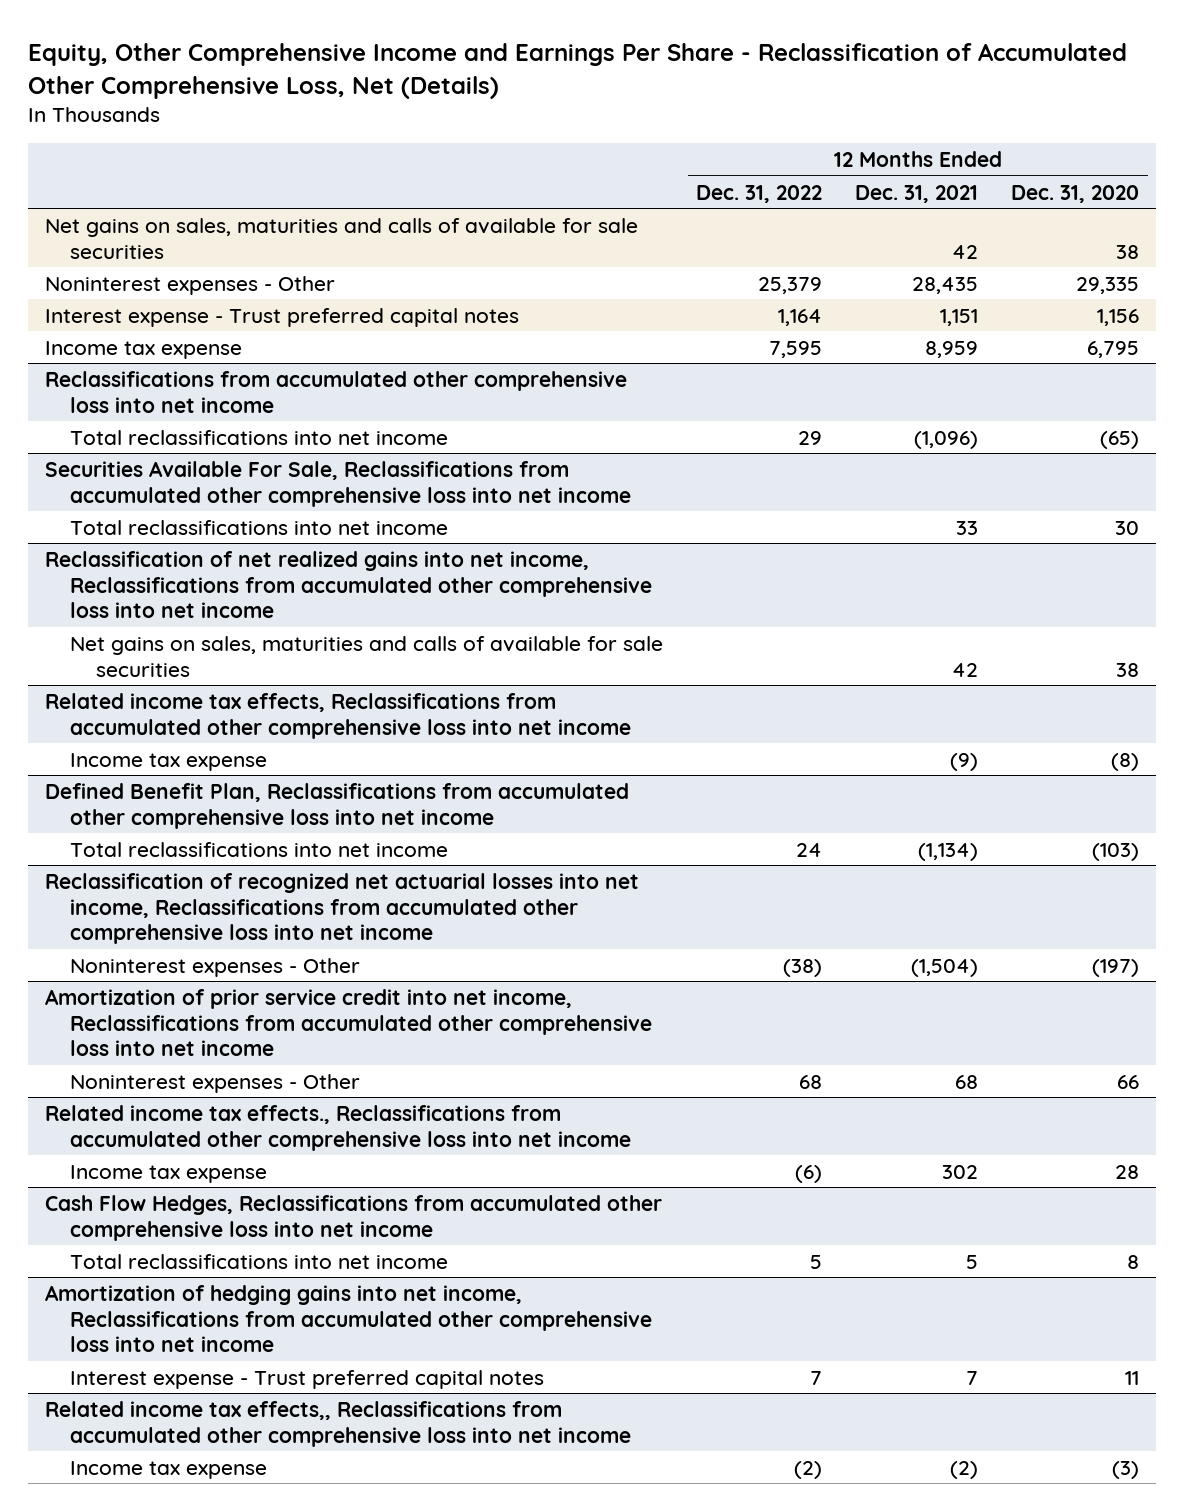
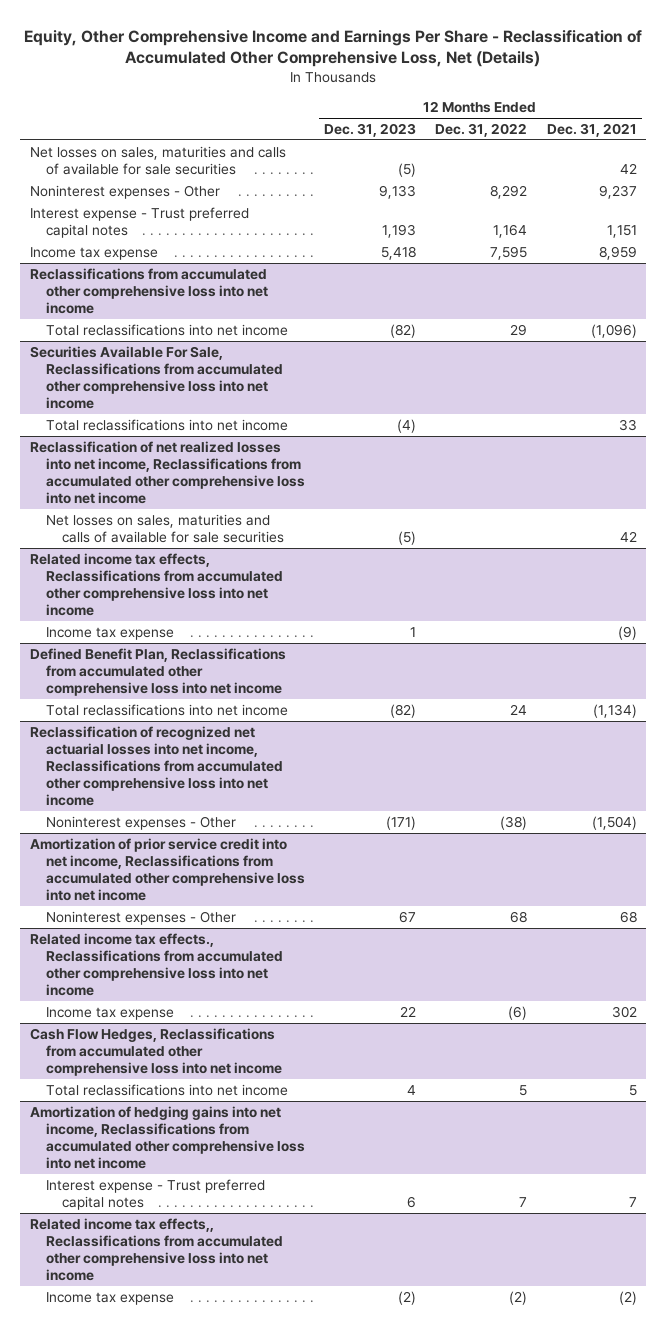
- | 12 Months Ended Dec. 31, 2022 | 12 Months Ended Dec. 31, 2021 | 12 Months Ended Dec. 31, 2020
+ | 12 Months Ended Dec. 31, 2023 | 12 Months Ended Dec. 31, 2022 | 12 Months Ended Dec. 31, 2021
- Net gains on sales, maturities and calls of available for sale securities | | 42 | 38
- Noninterest expenses - Other | 25,379 | 28,435 | 29,335
+ Net losses on sales, maturities and calls of available for sale securities | (5) | | 42
+ Noninterest expenses - Other | 9,133 | 8,292 | 9,237
- Reclassification of net realized gains into net income, Reclassifications from accumulated other comprehensive loss into net income
- Net gains on sales, maturities and calls of available for sale securities | | 42 | 38
+ Reclassification of net realized losses into net income, Reclassifications from accumulated other comprehensive loss into net income
+ Net losses on sales, maturities and calls of available for sale securities | (5) | | 42

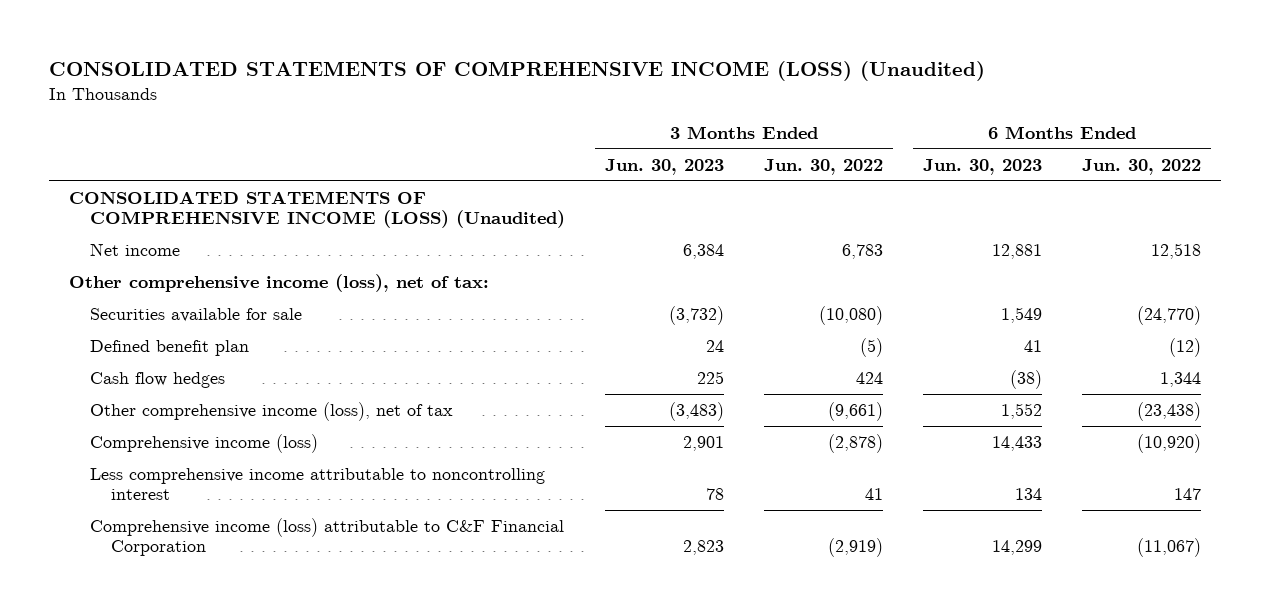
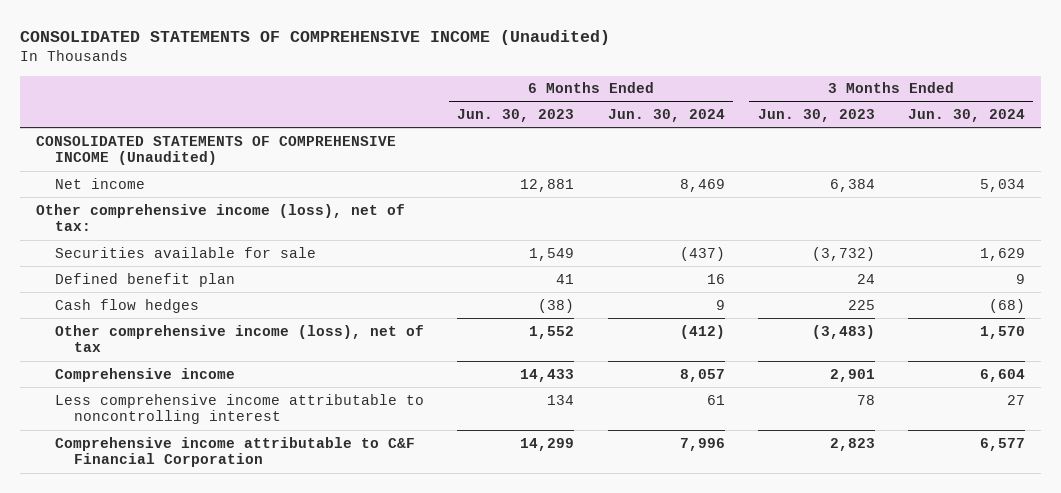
- CONSOLIDATED STATEMENTS OF COMPREHENSIVE INCOME (LOSS) (Unaudited)
+ CONSOLIDATED STATEMENTS OF COMPREHENSIVE INCOME (Unaudited)
- | 3 Months Ended Jun. 30, 2023 | 3 Months Ended Jun. 30, 2022 | 6 Months Ended Jun. 30, 2023 | 6 Months Ended Jun. 30, 2022
+ | 6 Months Ended Jun. 30, 2023 | 6 Months Ended Jun. 30, 2024 | 3 Months Ended Jun. 30, 2023 | 3 Months Ended Jun. 30, 2024
- CONSOLIDATED STATEMENTS OF COMPREHENSIVE INCOME (LOSS) (Unaudited)
+ CONSOLIDATED STATEMENTS OF COMPREHENSIVE INCOME (Unaudited)
- Comprehensive income (loss) | 2,901 | (2,878) | 14,433 | (10,920)
+ Comprehensive income | 14,433 | 8,057 | 2,901 | 6,604
- Comprehensive income (loss) attributable to C&F Financial Corporation | 2,823 | (2,919) | 14,299 | (11,067)
+ Comprehensive income attributable to C&F Financial Corporation | 14,299 | 7,996 | 2,823 | 6,577

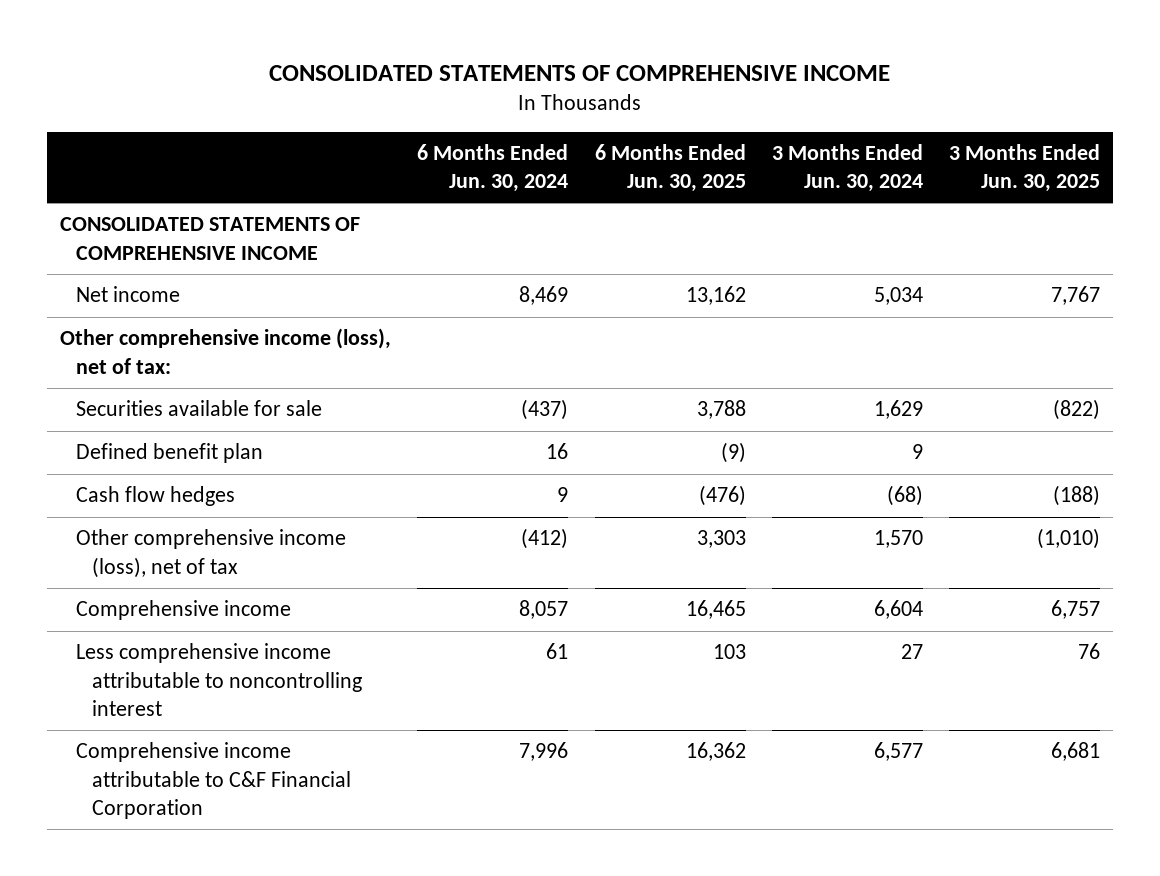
- CONSOLIDATED STATEMENTS OF COMPREHENSIVE INCOME (Unaudited)
+ CONSOLIDATED STATEMENTS OF COMPREHENSIVE INCOME
- | 6 Months Ended Jun. 30, 2023 | 6 Months Ended Jun. 30, 2024 | 3 Months Ended Jun. 30, 2023 | 3 Months Ended Jun. 30, 2024
+ | 6 Months Ended Jun. 30, 2024 | 6 Months Ended Jun. 30, 2025 | 3 Months Ended Jun. 30, 2024 | 3 Months Ended Jun. 30, 2025
- CONSOLIDATED STATEMENTS OF COMPREHENSIVE INCOME (Unaudited)
+ CONSOLIDATED STATEMENTS OF COMPREHENSIVE INCOME

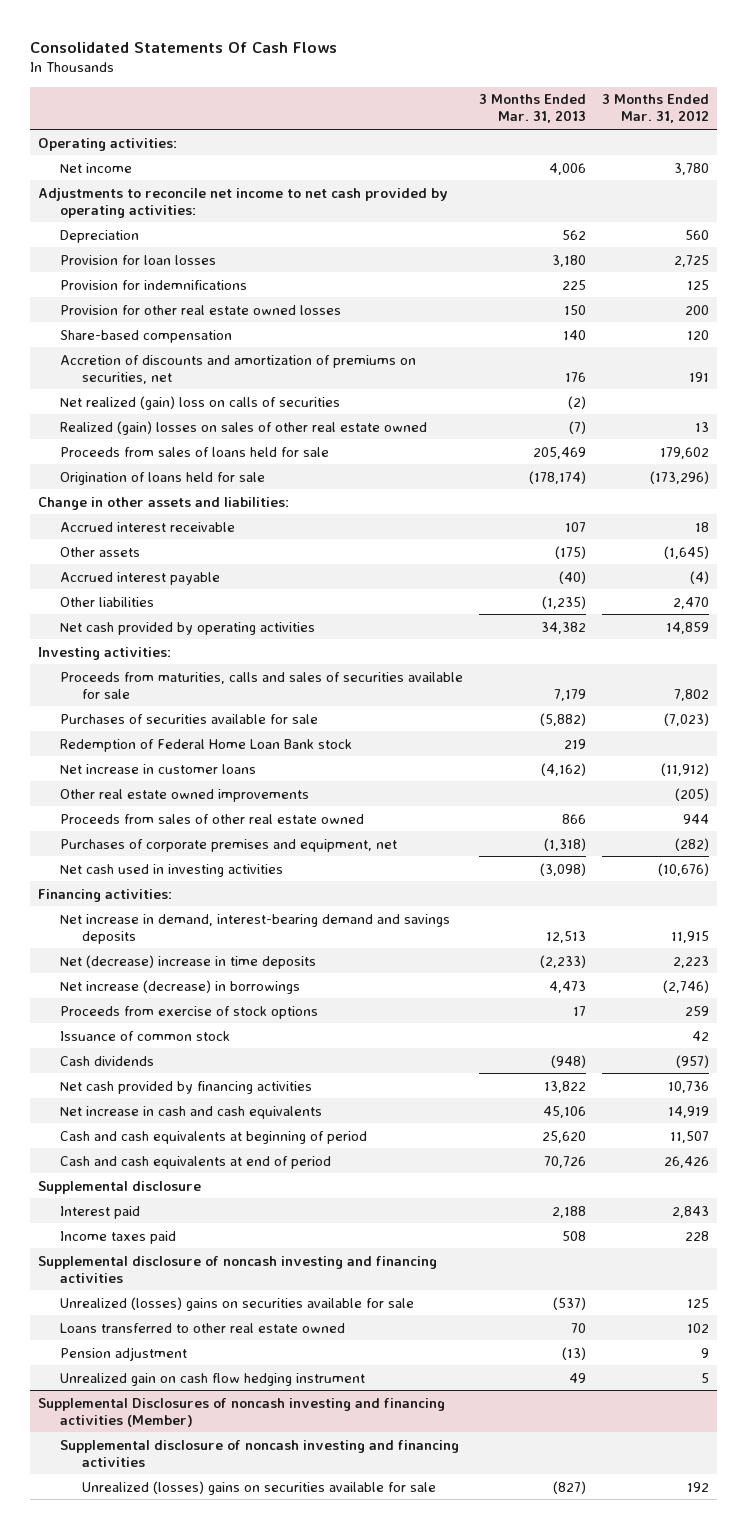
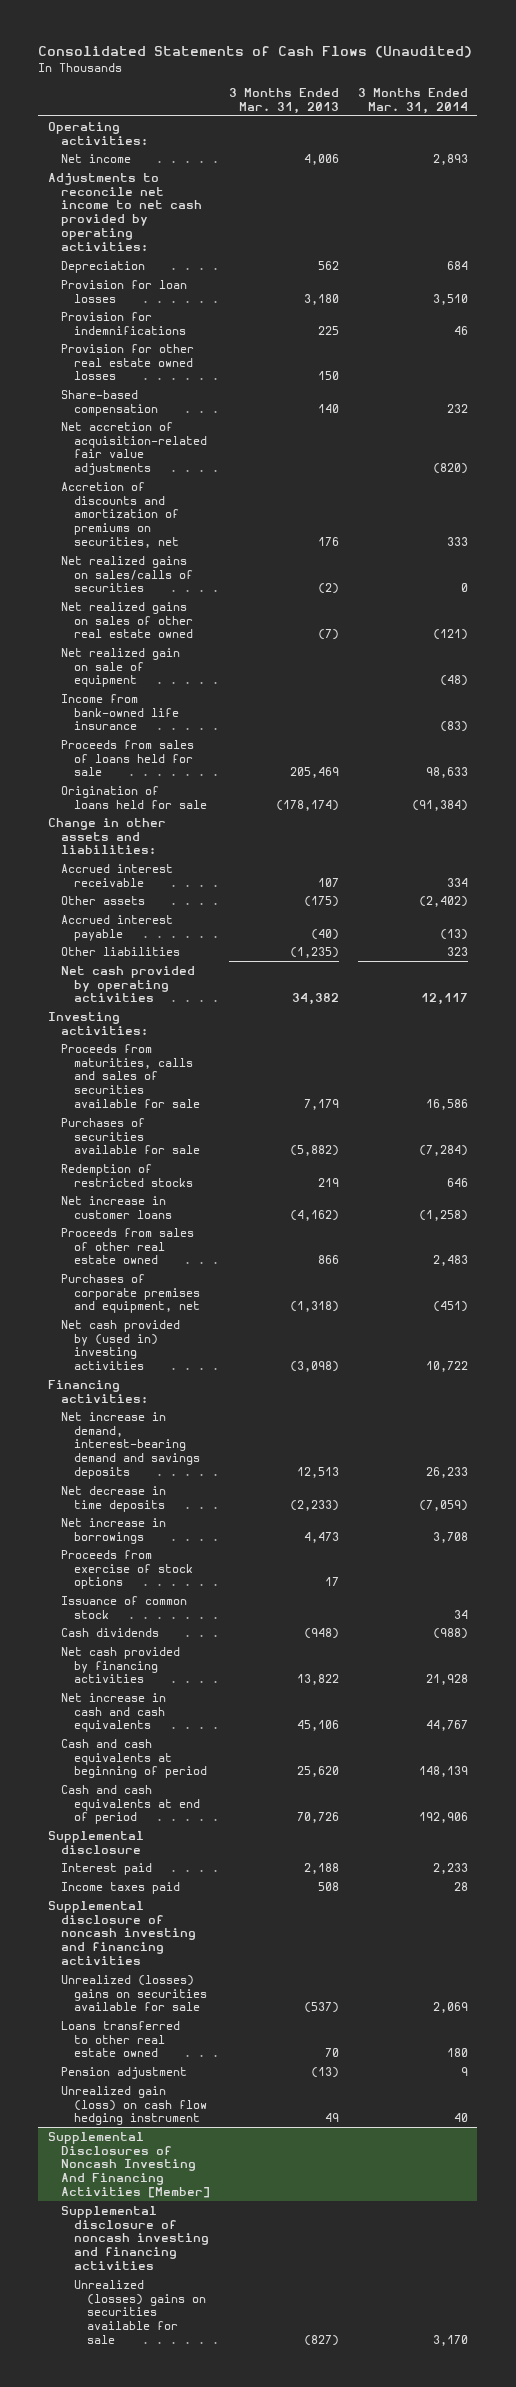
- Consolidated Statements Of Cash Flows
+ Consolidated Statements of Cash Flows (Unaudited)
- | 3 Months Ended Mar. 31, 2013 | 3 Months Ended Mar. 31, 2012
+ | 3 Months Ended Mar. 31, 2013 | 3 Months Ended Mar. 31, 2014
+ Net accretion of acquisition-related fair value adjustments | | (820)
- Net realized (gain) loss on calls of securities | (2) |
- Realized (gain) losses on sales of other real estate owned | (7) | 13
+ Net realized gains on sales/calls of securities | (2) | 0
+ Net realized gains on sales of other real estate owned | (7) | (121)
+ Net realized gain on sale of equipment | | (48)
+ Income from bank-owned life insurance | | (83)
- Redemption of Federal Home Loan Bank stock | 219 |
+ Redemption of restricted stocks | 219 | 646
- Other real estate owned improvements | | (205)
- Net cash used in investing activities | (3,098) | (10,676)
+ Net cash provided by (used in) investing activities | (3,098) | 10,722
- Net (decrease) increase in time deposits | (2,233) | 2,223
- Net increase (decrease) in borrowings | 4,473 | (2,746)
+ Net decrease in time deposits | (2,233) | (7,059)
+ Net increase in borrowings | 4,473 | 3,708
- Unrealized gain on cash flow hedging instrument | 49 | 5
- Supplemental Disclosures of noncash investing and financing activities (Member)
+ Unrealized gain (loss) on cash flow hedging instrument | 49 | 40
+ Supplemental Disclosures of Noncash Investing And Financing Activities [Member]

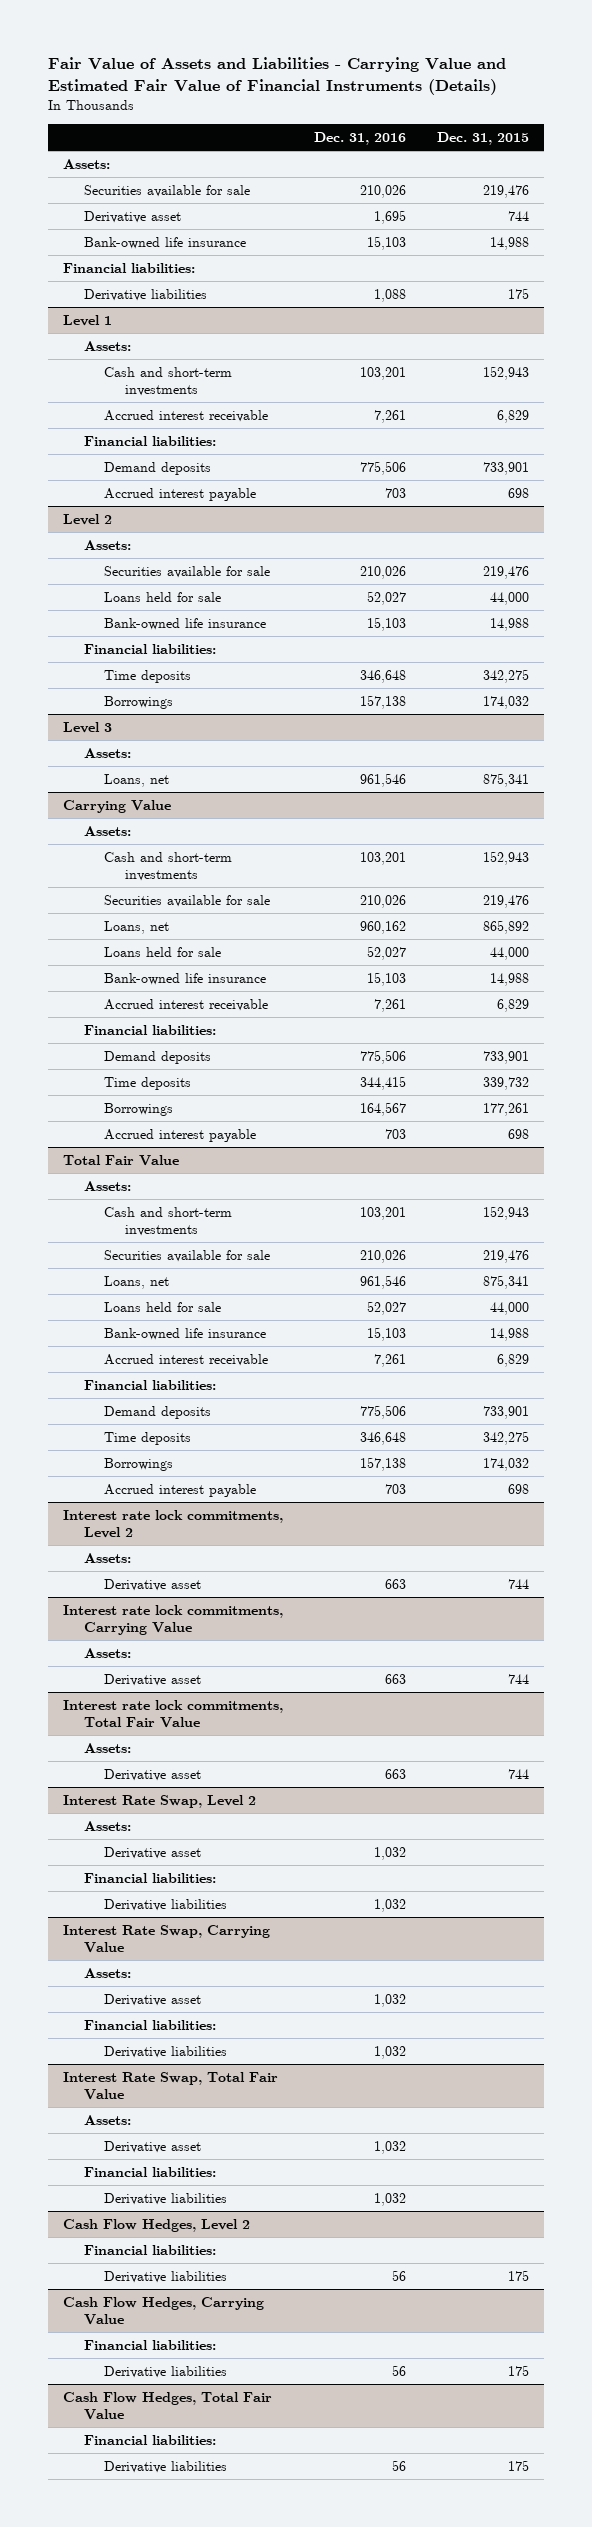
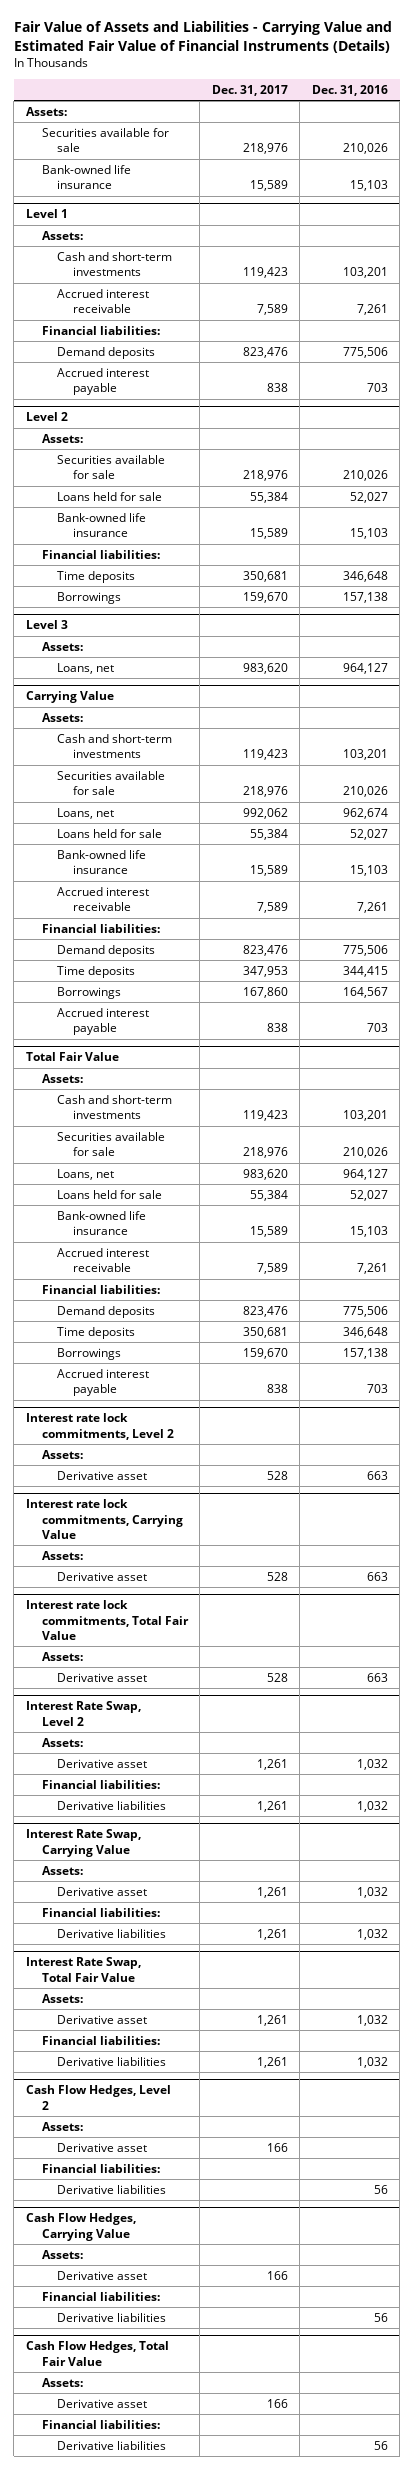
- | Dec. 31, 2016 | Dec. 31, 2015
+ | Dec. 31, 2017 | Dec. 31, 2016
- Derivative asset | 1,695 | 744
- Financial liabilities:
- Derivative liabilities | 1,088 | 175
@ Level 3
- Loans, net | 961,546 | 875,341
+ Loans, net | 983,620 | 964,127
@ Carrying Value
- Loans, net | 960,162 | 865,892
+ Loans, net | 992,062 | 962,674
@ Total Fair Value
- Loans, net | 961,546 | 875,341
+ Loans, net | 983,620 | 964,127
@ Cash Flow Hedges, Level 2
+ Assets:
+ Derivative asset | 166 |
@ Cash Flow Hedges, Carrying Value
+ Assets:
+ Derivative asset | 166 |
@ Cash Flow Hedges, Total Fair Value
+ Assets:
+ Derivative asset | 166 |

